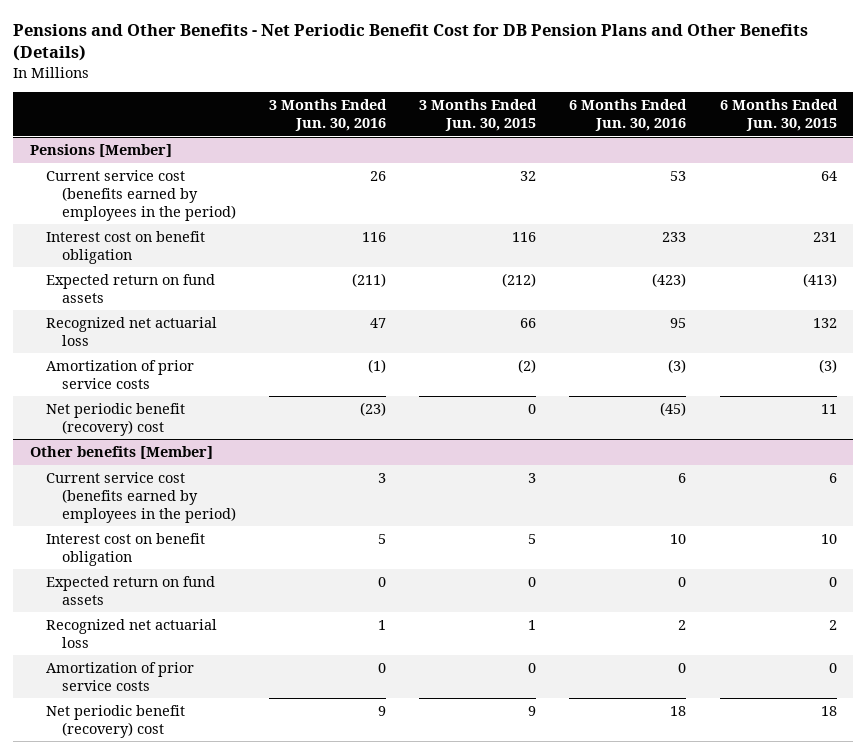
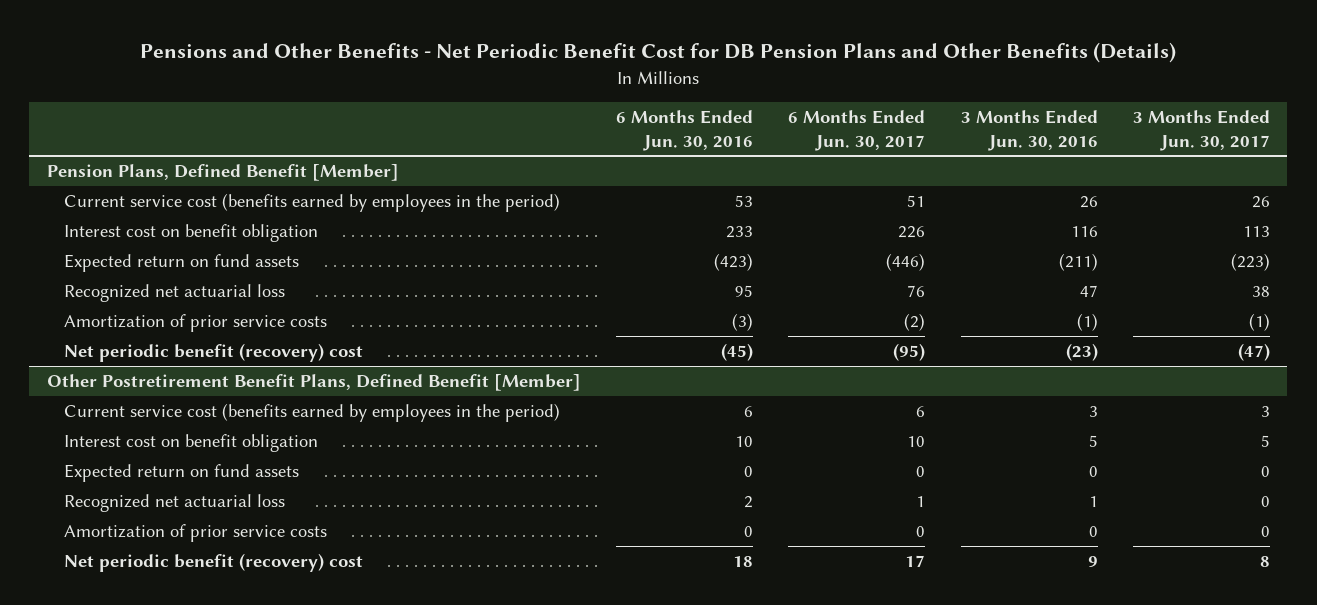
- | 3 Months Ended Jun. 30, 2016 | 3 Months Ended Jun. 30, 2015 | 6 Months Ended Jun. 30, 2016 | 6 Months Ended Jun. 30, 2015
+ | 6 Months Ended Jun. 30, 2016 | 6 Months Ended Jun. 30, 2017 | 3 Months Ended Jun. 30, 2016 | 3 Months Ended Jun. 30, 2017
- Pensions [Member]
+ Pension Plans, Defined Benefit [Member]
- Other benefits [Member]
+ Other Postretirement Benefit Plans, Defined Benefit [Member]

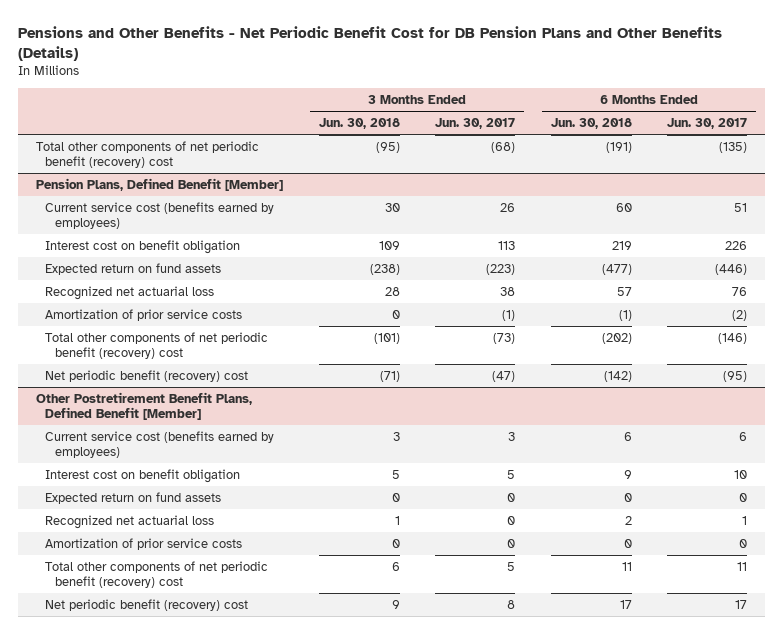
- | 6 Months Ended Jun. 30, 2016 | 6 Months Ended Jun. 30, 2017 | 3 Months Ended Jun. 30, 2016 | 3 Months Ended Jun. 30, 2017
+ | 3 Months Ended Jun. 30, 2018 | 3 Months Ended Jun. 30, 2017 | 6 Months Ended Jun. 30, 2018 | 6 Months Ended Jun. 30, 2017
+ Total other components of net periodic benefit (recovery) cost | (95) | (68) | (191) | (135)
@ Pension Plans, Defined Benefit [Member]
- Current service cost (benefits earned by employees in the period) | 53 | 51 | 26 | 26
+ Current service cost (benefits earned by employees) | 30 | 26 | 60 | 51
+ Total other components of net periodic benefit (recovery) cost | (101) | (73) | (202) | (146)
@ Other Postretirement Benefit Plans, Defined Benefit [Member]
- Current service cost (benefits earned by employees in the period) | 6 | 6 | 3 | 3
+ Current service cost (benefits earned by employees) | 3 | 3 | 6 | 6
+ Total other components of net periodic benefit (recovery) cost | 6 | 5 | 11 | 11

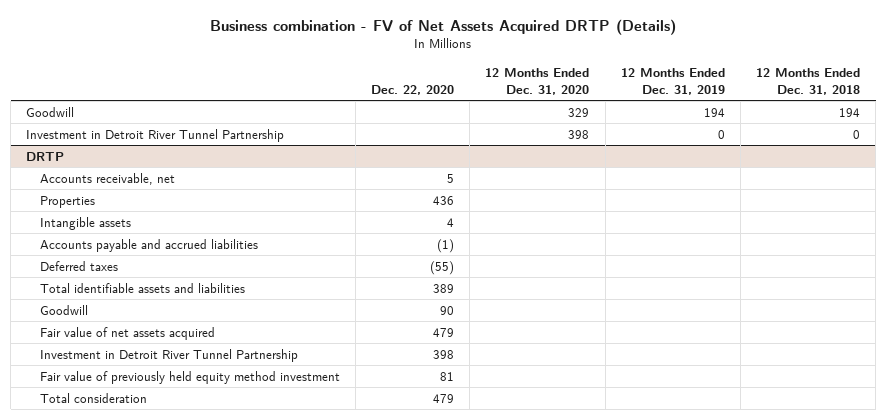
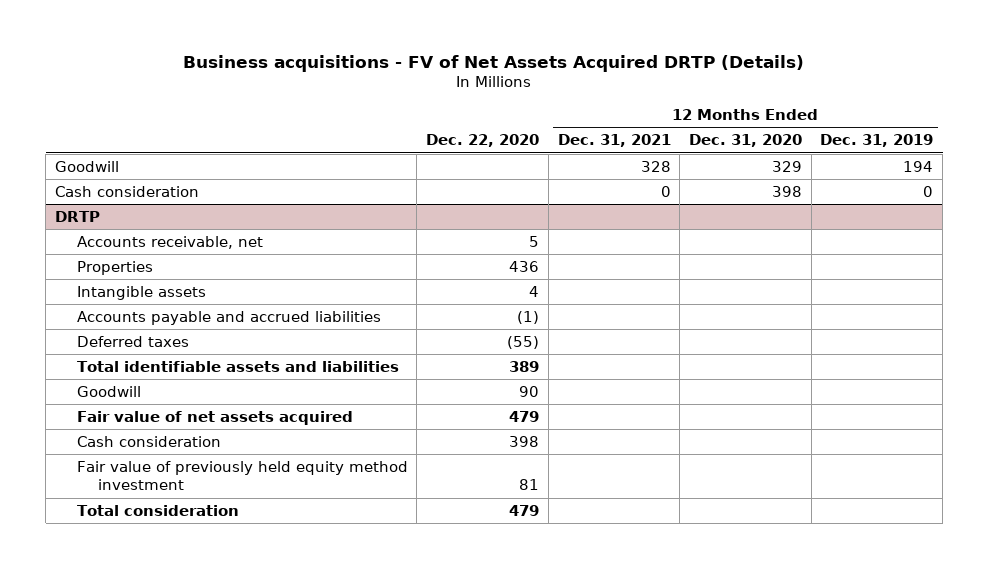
- Business combination - FV of Net Assets Acquired DRTP (Details)
+ Business acquisitions - FV of Net Assets Acquired DRTP (Details)
- | Dec. 22, 2020 | 12 Months Ended Dec. 31, 2020 | 12 Months Ended Dec. 31, 2019 | 12 Months Ended Dec. 31, 2018
+ | Dec. 22, 2020 | 12 Months Ended Dec. 31, 2021 | 12 Months Ended Dec. 31, 2020 | 12 Months Ended Dec. 31, 2019
- Investment in Detroit River Tunnel Partnership | | 398 | 0 | 0
+ Cash consideration | | 0 | 398 | 0
@ DRTP
- Investment in Detroit River Tunnel Partnership | 398 | | |
+ Cash consideration | 398 | | |

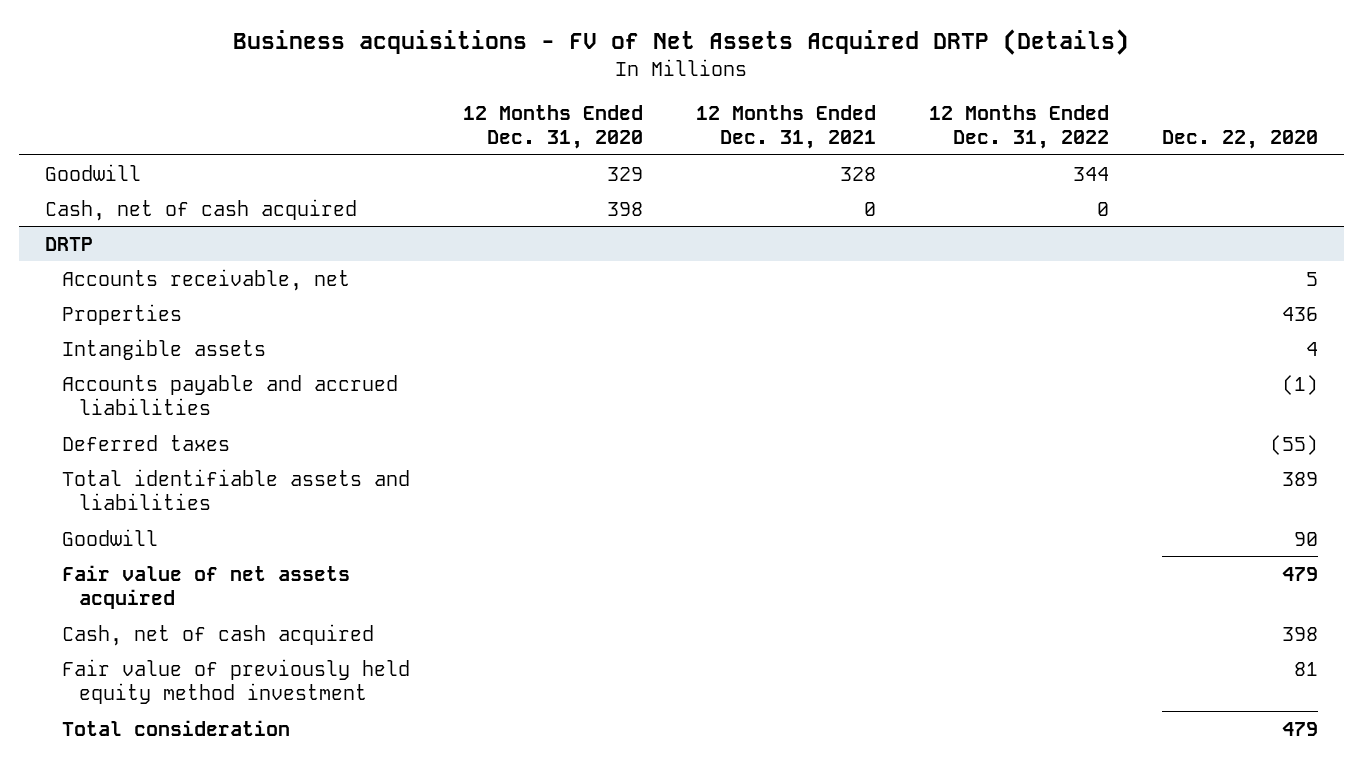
- | Dec. 22, 2020 | 12 Months Ended Dec. 31, 2021 | 12 Months Ended Dec. 31, 2020 | 12 Months Ended Dec. 31, 2019
+ | 12 Months Ended Dec. 31, 2020 | 12 Months Ended Dec. 31, 2021 | 12 Months Ended Dec. 31, 2022 | Dec. 22, 2020
- Cash consideration | | 0 | 398 | 0
+ Cash, net of cash acquired | 398 | 0 | 0 |
@ DRTP
- Cash consideration | 398 | | |
+ Cash, net of cash acquired | | | | 398

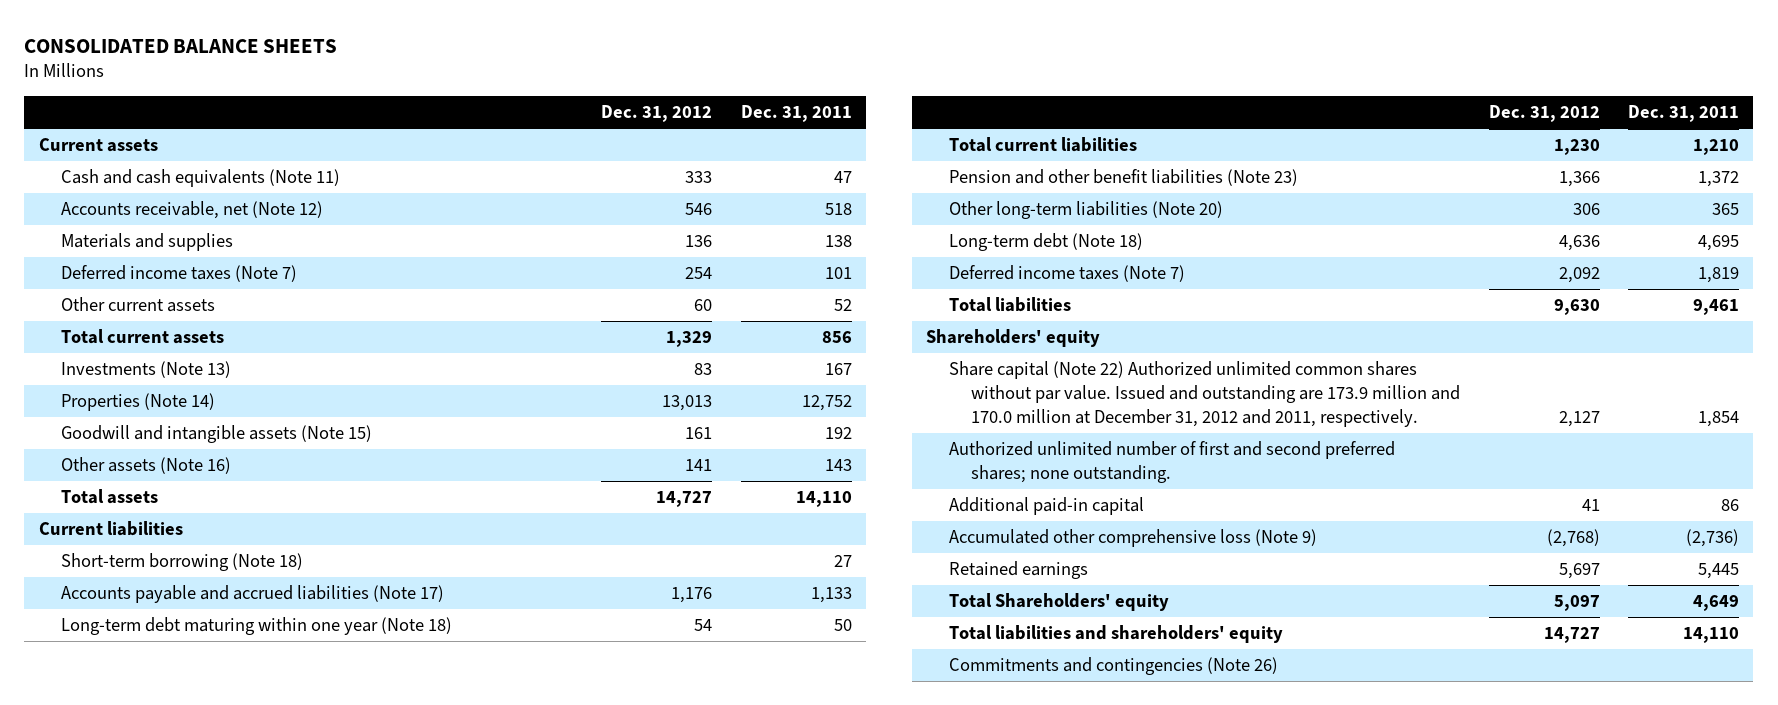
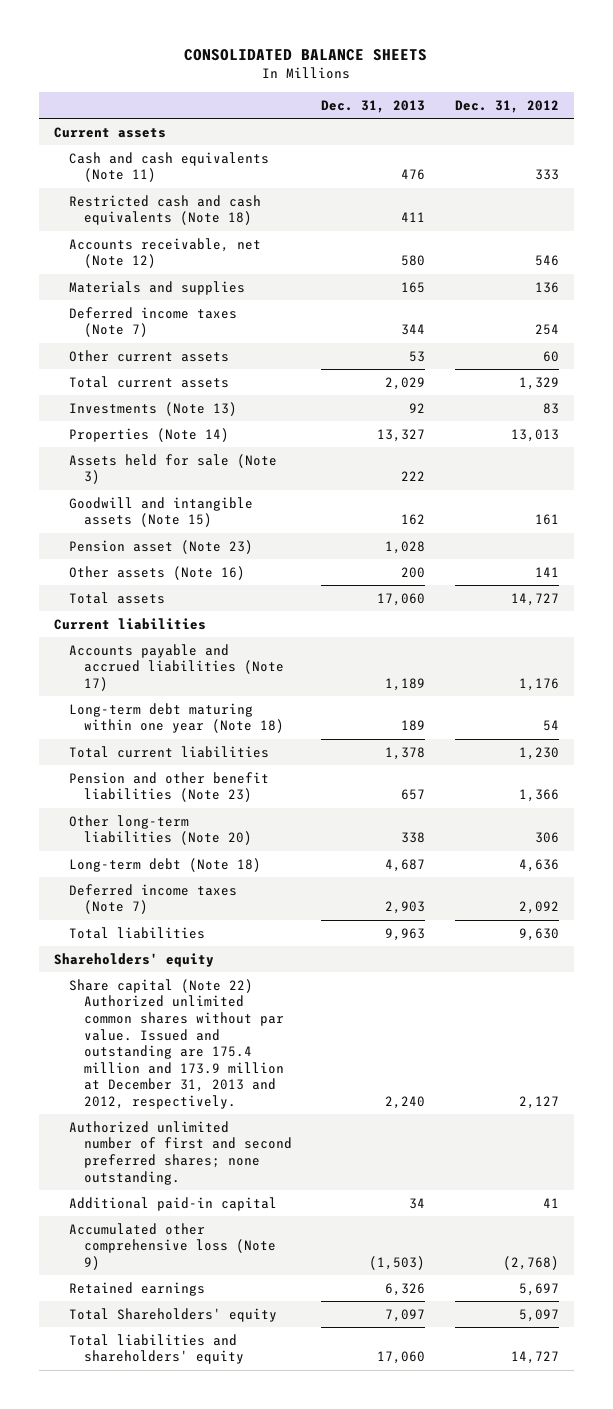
- | Dec. 31, 2012 | Dec. 31, 2011
+ | Dec. 31, 2013 | Dec. 31, 2012
+ Restricted cash and cash equivalents (Note 18) | 411 |
+ Assets held for sale (Note 3) | 222 |
+ Pension asset (Note 23) | 1,028 |
- Short-term borrowing (Note 18) | | 27
- Share capital (Note 22) Authorized unlimited common shares without par value. Issued and outstanding are 173.9 million and 170.0 million at December 31, 2012 and 2011, respectively. | 2,127 | 1,854
+ Share capital (Note 22) Authorized unlimited common shares without par value. Issued and outstanding are 175.4 million and 173.9 million at December 31, 2013 and 2012, respectively. | 2,240 | 2,127
- Commitments and contingencies (Note 26)

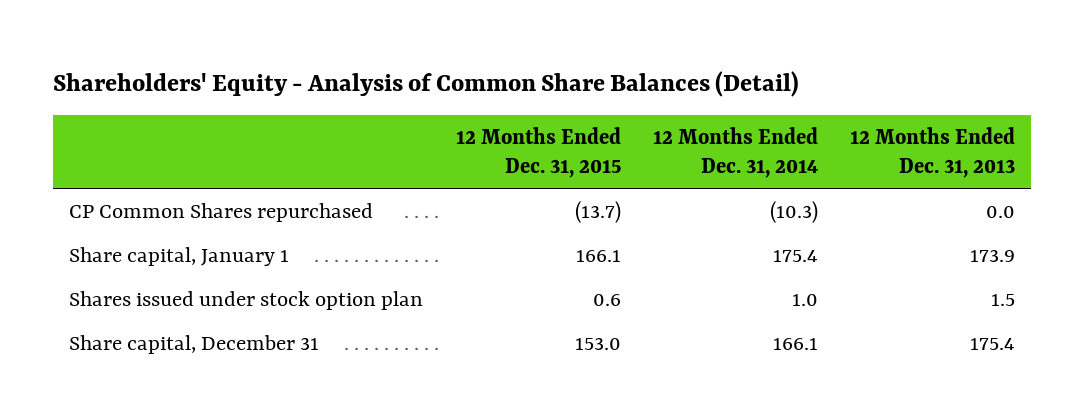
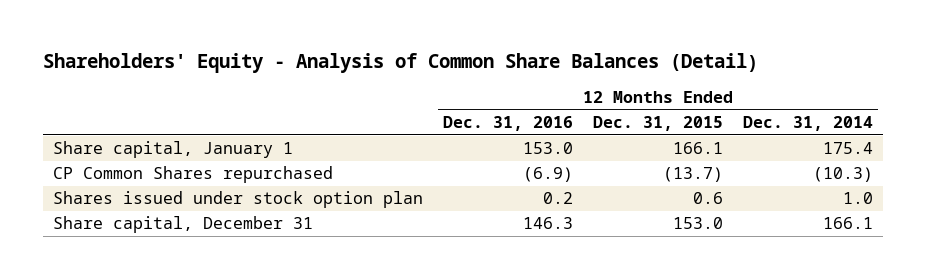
- | 12 Months Ended Dec. 31, 2015 | 12 Months Ended Dec. 31, 2014 | 12 Months Ended Dec. 31, 2013
+ | 12 Months Ended Dec. 31, 2016 | 12 Months Ended Dec. 31, 2015 | 12 Months Ended Dec. 31, 2014
moved down: CP Common Shares repurchased | (6.9) | (13.7) | (10.3)

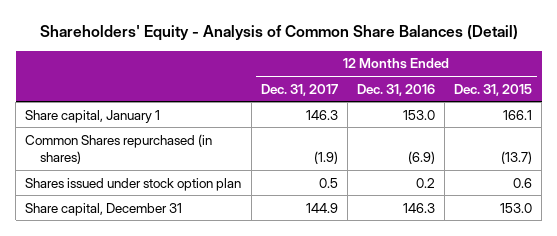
- | 12 Months Ended Dec. 31, 2016 | 12 Months Ended Dec. 31, 2015 | 12 Months Ended Dec. 31, 2014
+ | 12 Months Ended Dec. 31, 2017 | 12 Months Ended Dec. 31, 2016 | 12 Months Ended Dec. 31, 2015
- CP Common Shares repurchased | (6.9) | (13.7) | (10.3)
+ Common Shares repurchased (in shares) | (1.9) | (6.9) | (13.7)

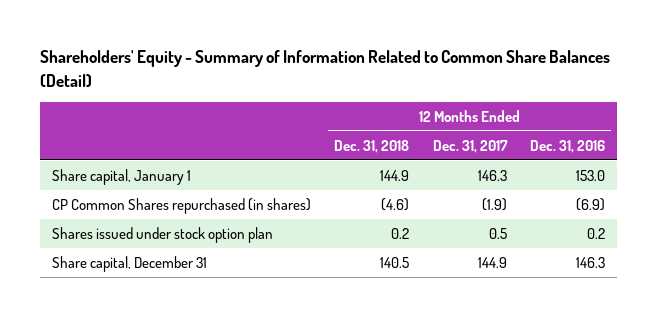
- Shareholders' Equity - Analysis of Common Share Balances (Detail)
+ Shareholders' Equity - Summary of Information Related to Common Share Balances (Detail)
- | 12 Months Ended Dec. 31, 2017 | 12 Months Ended Dec. 31, 2016 | 12 Months Ended Dec. 31, 2015
+ | 12 Months Ended Dec. 31, 2018 | 12 Months Ended Dec. 31, 2017 | 12 Months Ended Dec. 31, 2016
- Common Shares repurchased (in shares) | (1.9) | (6.9) | (13.7)
+ CP Common Shares repurchased (in shares) | (4.6) | (1.9) | (6.9)

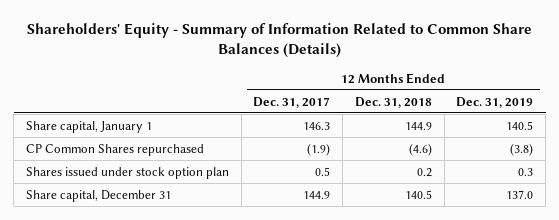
- Shareholders' Equity - Summary of Information Related to Common Share Balances (Detail)
+ Shareholders' Equity - Summary of Information Related to Common Share Balances (Details)
- | 12 Months Ended Dec. 31, 2018 | 12 Months Ended Dec. 31, 2017 | 12 Months Ended Dec. 31, 2016
+ | 12 Months Ended Dec. 31, 2017 | 12 Months Ended Dec. 31, 2018 | 12 Months Ended Dec. 31, 2019
- CP Common Shares repurchased (in shares) | (4.6) | (1.9) | (6.9)
+ CP Common Shares repurchased | (1.9) | (4.6) | (3.8)

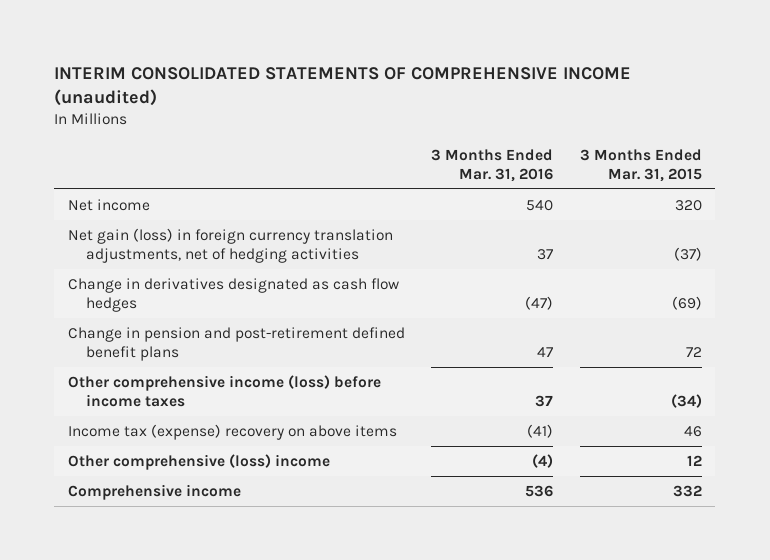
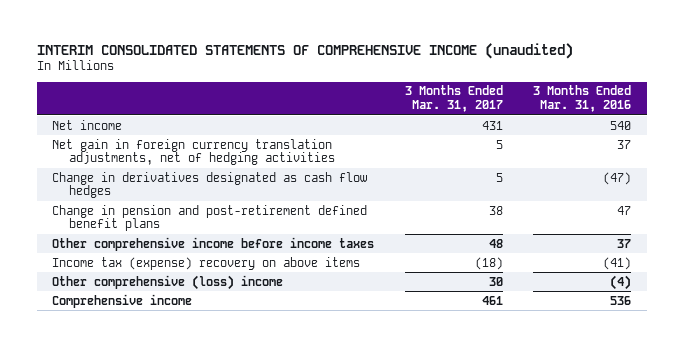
- | 3 Months Ended Mar. 31, 2016 | 3 Months Ended Mar. 31, 2015
+ | 3 Months Ended Mar. 31, 2017 | 3 Months Ended Mar. 31, 2016
- Net gain (loss) in foreign currency translation adjustments, net of hedging activities | 37 | (37)
+ Net gain in foreign currency translation adjustments, net of hedging activities | 5 | 37
- Other comprehensive income (loss) before income taxes | 37 | (34)
+ Other comprehensive income before income taxes | 48 | 37

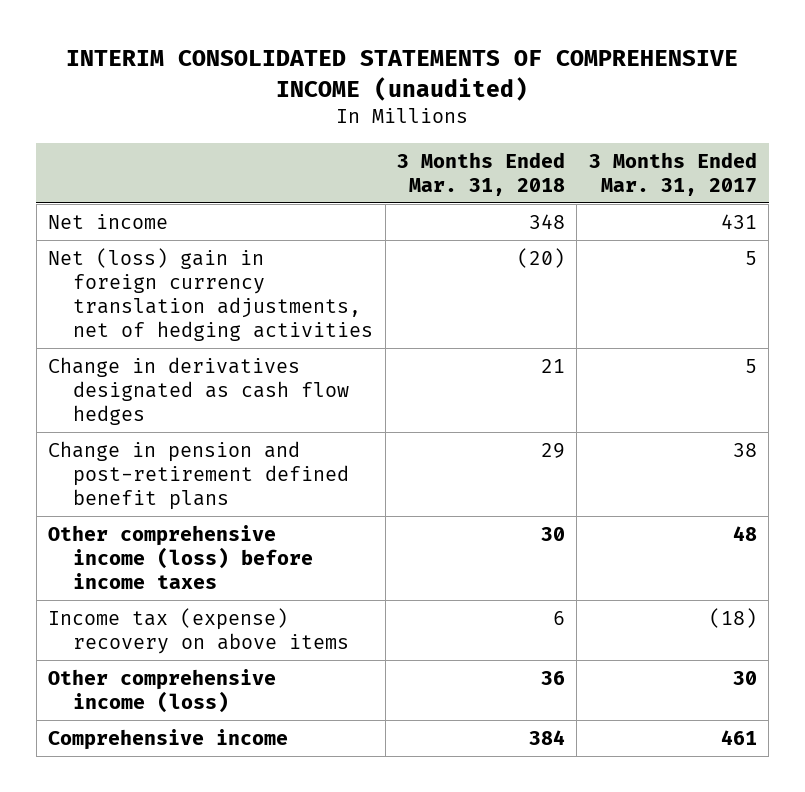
- | 3 Months Ended Mar. 31, 2017 | 3 Months Ended Mar. 31, 2016
+ | 3 Months Ended Mar. 31, 2018 | 3 Months Ended Mar. 31, 2017
- Net gain in foreign currency translation adjustments, net of hedging activities | 5 | 37
+ Net (loss) gain in foreign currency translation adjustments, net of hedging activities | (20) | 5
- Other comprehensive income before income taxes | 48 | 37
+ Other comprehensive income (loss) before income taxes | 30 | 48
- Other comprehensive (loss) income | 30 | (4)
+ Other comprehensive income (loss) | 36 | 30

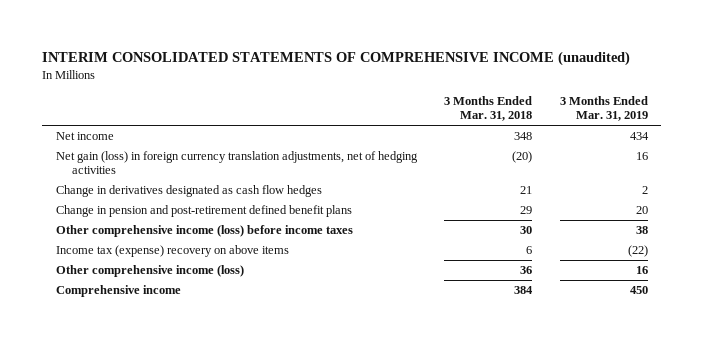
- | 3 Months Ended Mar. 31, 2018 | 3 Months Ended Mar. 31, 2017
+ | 3 Months Ended Mar. 31, 2018 | 3 Months Ended Mar. 31, 2019
- Net (loss) gain in foreign currency translation adjustments, net of hedging activities | (20) | 5
+ Net gain (loss) in foreign currency translation adjustments, net of hedging activities | (20) | 16

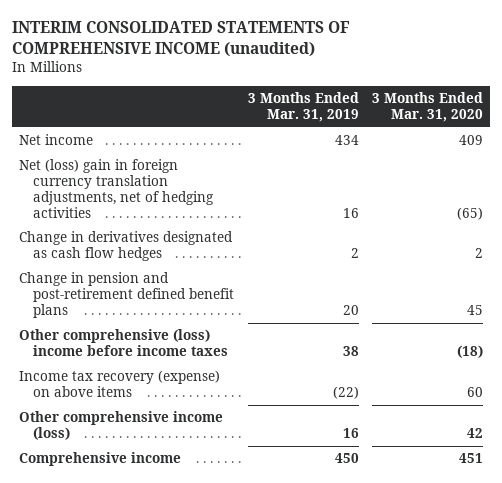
- | 3 Months Ended Mar. 31, 2018 | 3 Months Ended Mar. 31, 2019
+ | 3 Months Ended Mar. 31, 2019 | 3 Months Ended Mar. 31, 2020
- Net gain (loss) in foreign currency translation adjustments, net of hedging activities | (20) | 16
+ Net (loss) gain in foreign currency translation adjustments, net of hedging activities | 16 | (65)
- Other comprehensive income (loss) before income taxes | 30 | 38
- Income tax (expense) recovery on above items | 6 | (22)
+ Other comprehensive (loss) income before income taxes | 38 | (18)
+ Income tax recovery (expense) on above items | (22) | 60

